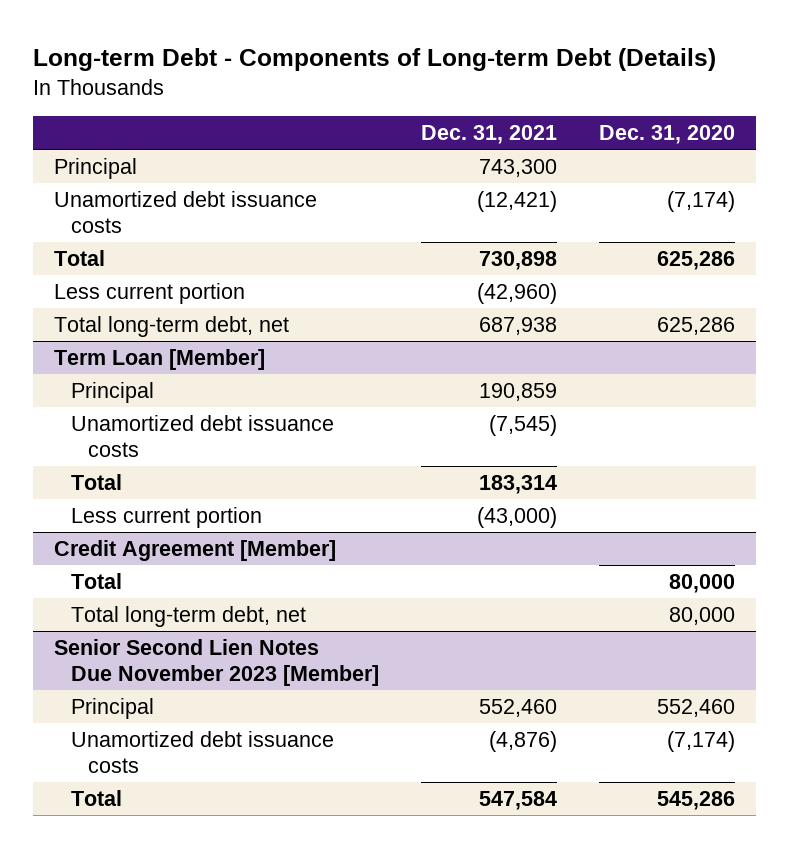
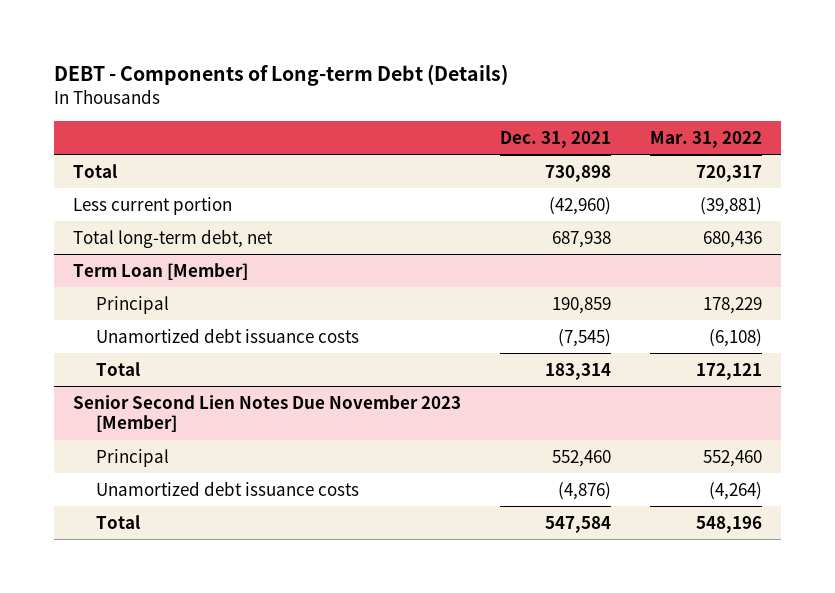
- Long-term Debt - Components of Long-term Debt (Details)
+ DEBT - Components of Long-term Debt (Details)
- | Dec. 31, 2021 | Dec. 31, 2020
+ | Dec. 31, 2021 | Mar. 31, 2022
- Principal | 743,300 |
- Unamortized debt issuance costs | (12,421) | (7,174)
@ Term Loan [Member]
- Less current portion | (43,000) |
- Credit Agreement [Member]
- Total | | 80,000
- Total long-term debt, net | | 80,000

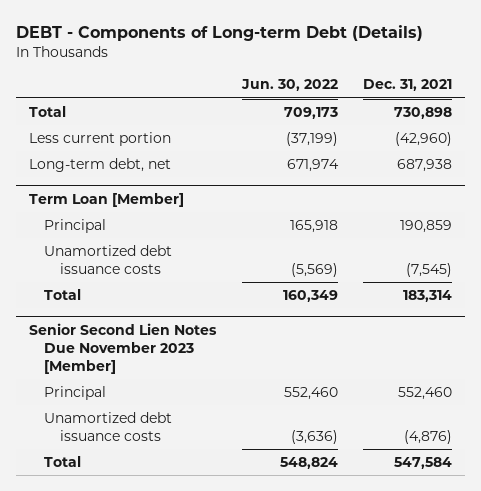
- | Dec. 31, 2021 | Mar. 31, 2022
+ | Jun. 30, 2022 | Dec. 31, 2021
- Total long-term debt, net | 687,938 | 680,436
+ Long-term debt, net | 671,974 | 687,938

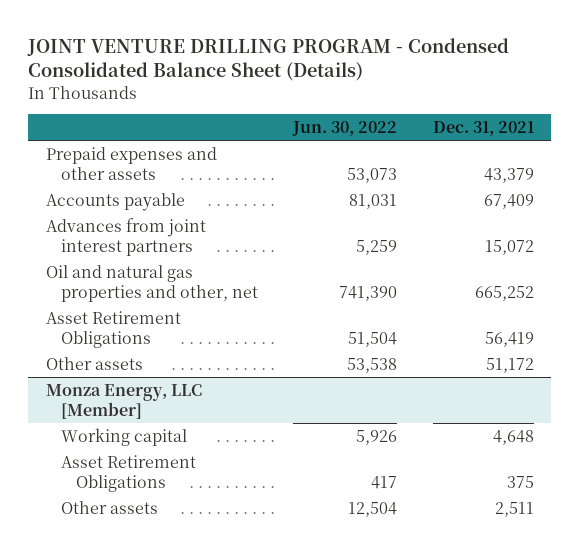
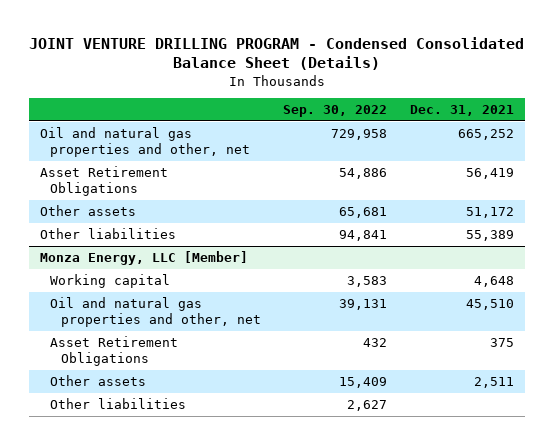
- | Jun. 30, 2022 | Dec. 31, 2021
+ | Sep. 30, 2022 | Dec. 31, 2021
- Prepaid expenses and other assets | 53,073 | 43,379
- Accounts payable | 81,031 | 67,409
- Advances from joint interest partners | 5,259 | 15,072
+ Other liabilities | 94,841 | 55,389
@ Monza Energy, LLC [Member]
+ Oil and natural gas properties and other, net | 39,131 | 45,510
+ Other liabilities | 2,627 |

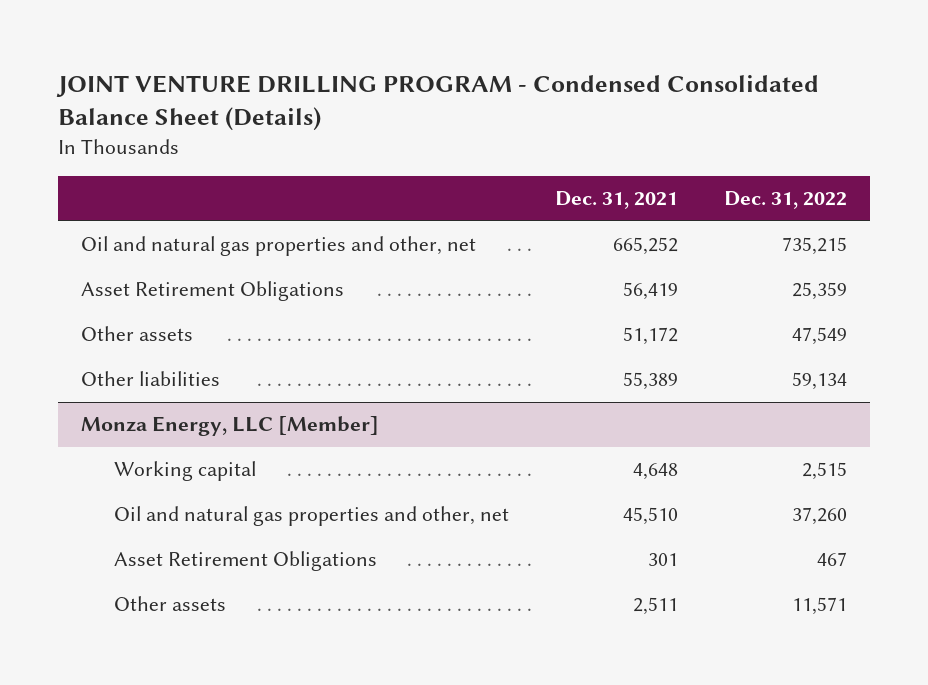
- | Sep. 30, 2022 | Dec. 31, 2021
+ | Dec. 31, 2021 | Dec. 31, 2022
@ Monza Energy, LLC [Member]
- Asset Retirement Obligations | 432 | 375
+ Asset Retirement Obligations | 301 | 467
- Other liabilities | 2,627 |

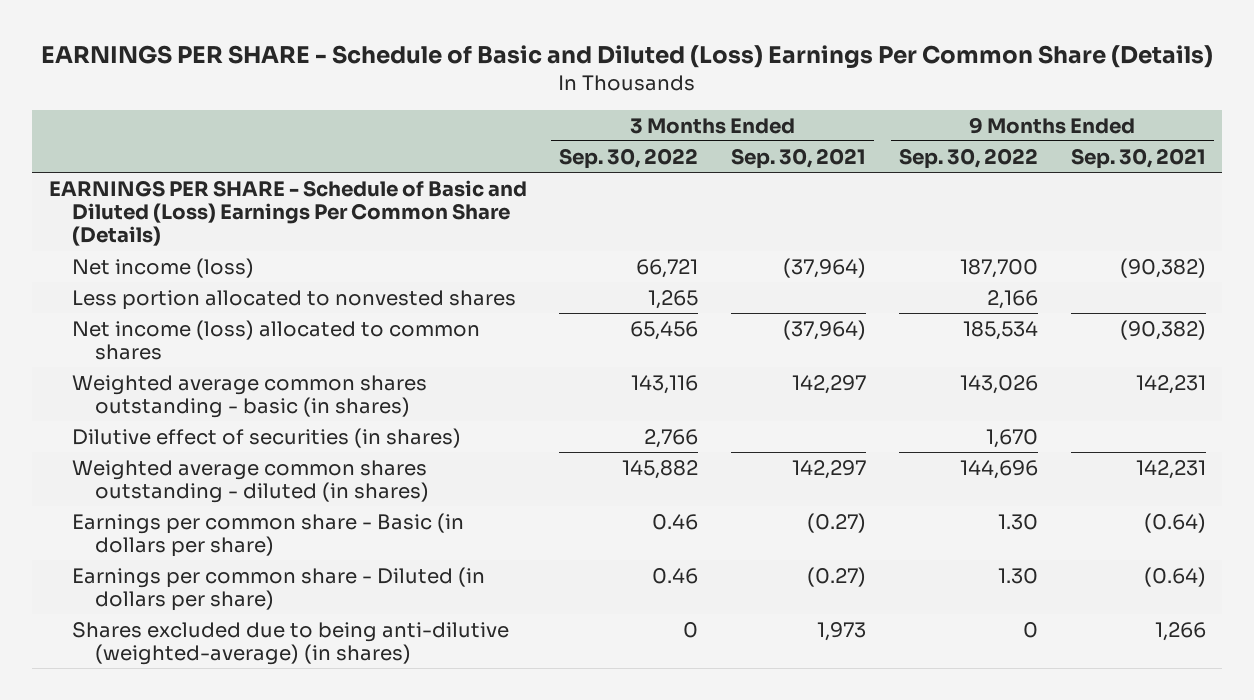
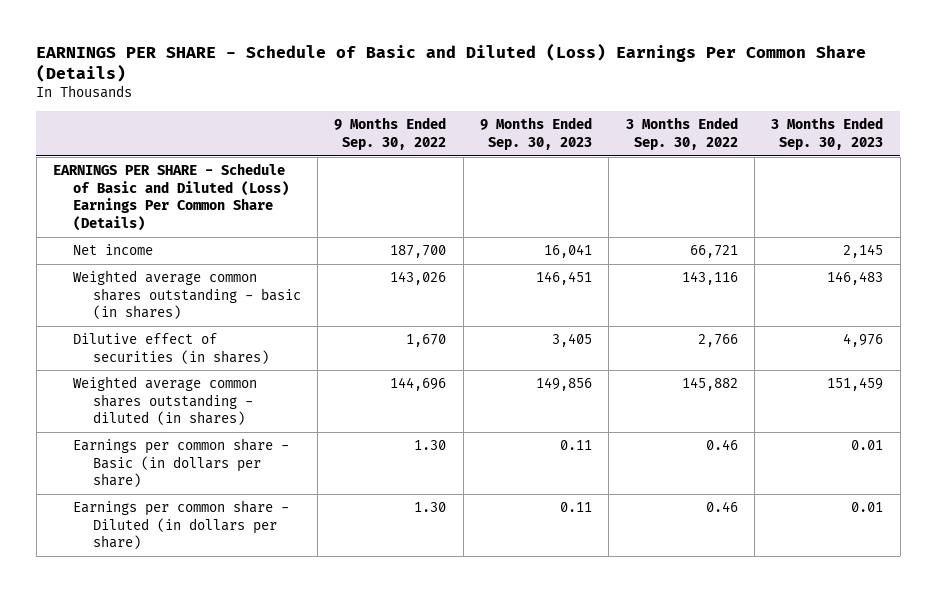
- | 3 Months Ended Sep. 30, 2022 | 3 Months Ended Sep. 30, 2021 | 9 Months Ended Sep. 30, 2022 | 9 Months Ended Sep. 30, 2021
+ | 9 Months Ended Sep. 30, 2022 | 9 Months Ended Sep. 30, 2023 | 3 Months Ended Sep. 30, 2022 | 3 Months Ended Sep. 30, 2023
- Net income (loss) | 66,721 | (37,964) | 187,700 | (90,382)
- Less portion allocated to nonvested shares | 1,265 | | 2,166 |
- Net income (loss) allocated to common shares | 65,456 | (37,964) | 185,534 | (90,382)
+ Net income | 187,700 | 16,041 | 66,721 | 2,145
- Shares excluded due to being anti-dilutive (weighted-average) (in shares) | 0 | 1,973 | 0 | 1,266

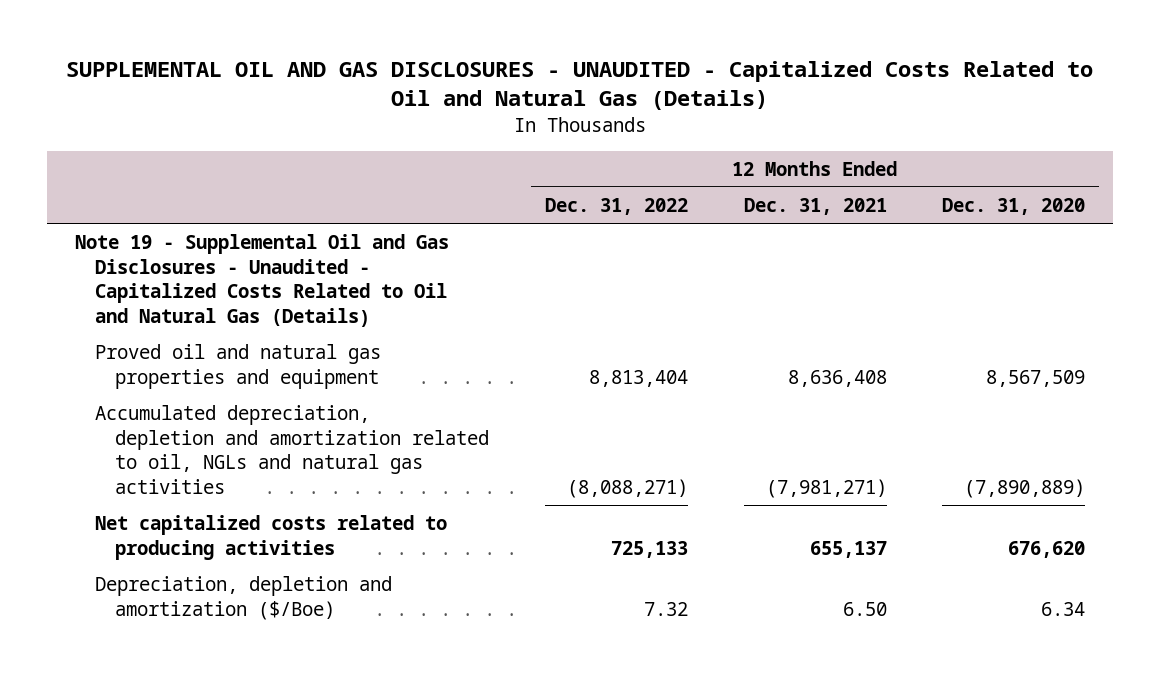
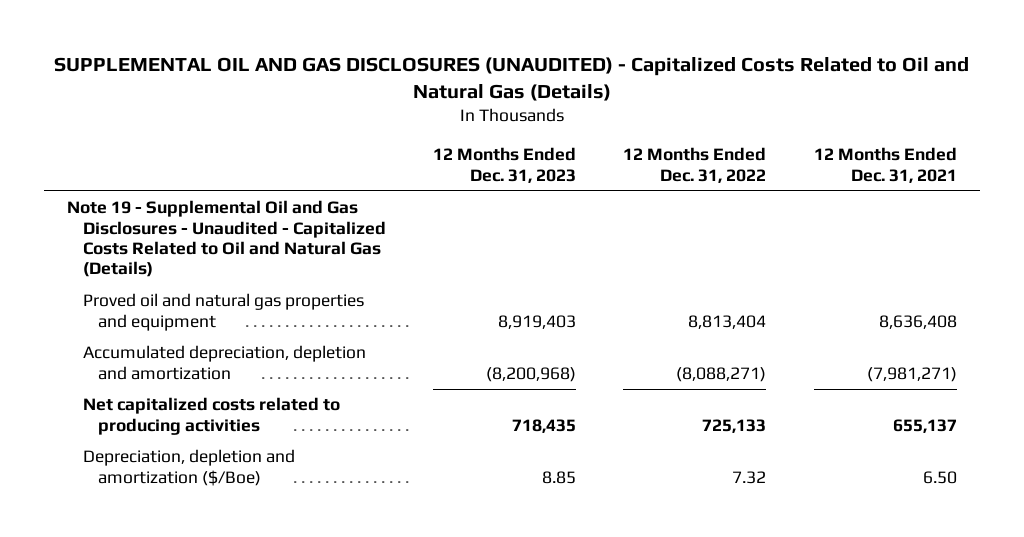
- SUPPLEMENTAL OIL AND GAS DISCLOSURES - UNAUDITED - Capitalized Costs Related to Oil and Natural Gas (Details)
+ SUPPLEMENTAL OIL AND GAS DISCLOSURES (UNAUDITED) - Capitalized Costs Related to Oil and Natural Gas (Details)
- | 12 Months Ended Dec. 31, 2022 | 12 Months Ended Dec. 31, 2021 | 12 Months Ended Dec. 31, 2020
+ | 12 Months Ended Dec. 31, 2023 | 12 Months Ended Dec. 31, 2022 | 12 Months Ended Dec. 31, 2021
- Accumulated depreciation, depletion and amortization related to oil, NGLs and natural gas activities | (8,088,271) | (7,981,271) | (7,890,889)
+ Accumulated depreciation, depletion and amortization | (8,200,968) | (8,088,271) | (7,981,271)

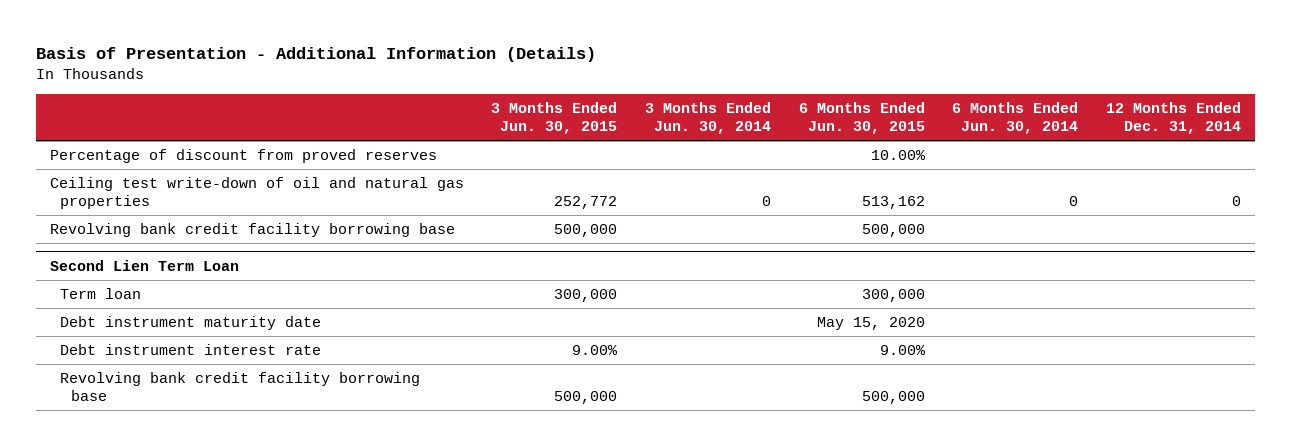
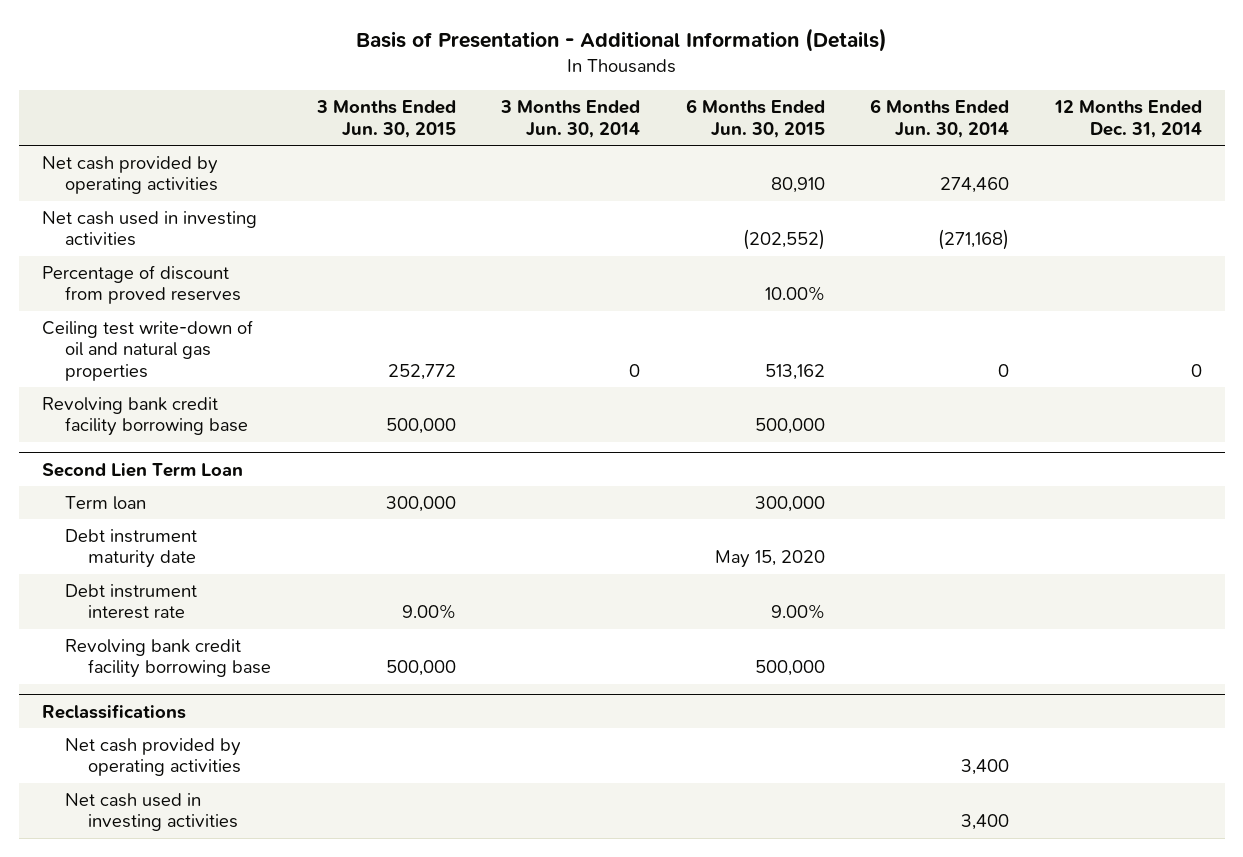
+ Net cash provided by operating activities | | | 80,910 | 274,460 |
+ Net cash used in investing activities | | | (202,552) | (271,168) |
+ Reclassifications
+ Net cash provided by operating activities | | | | 3,400 |
+ Net cash used in investing activities | | | | 3,400 |

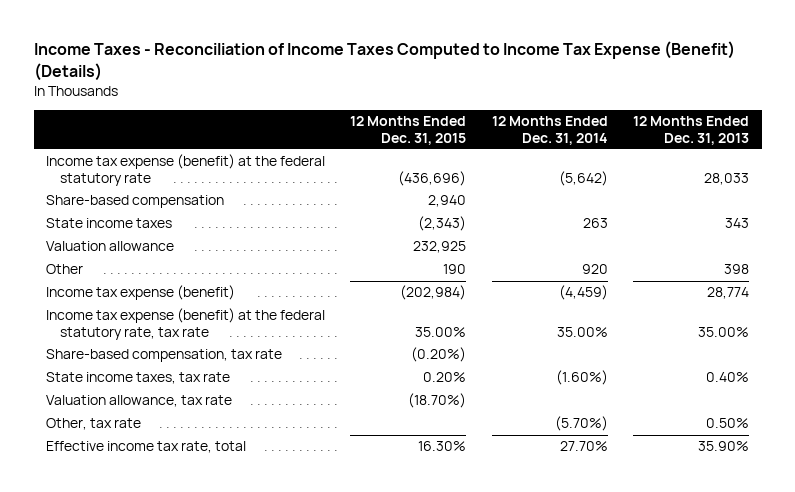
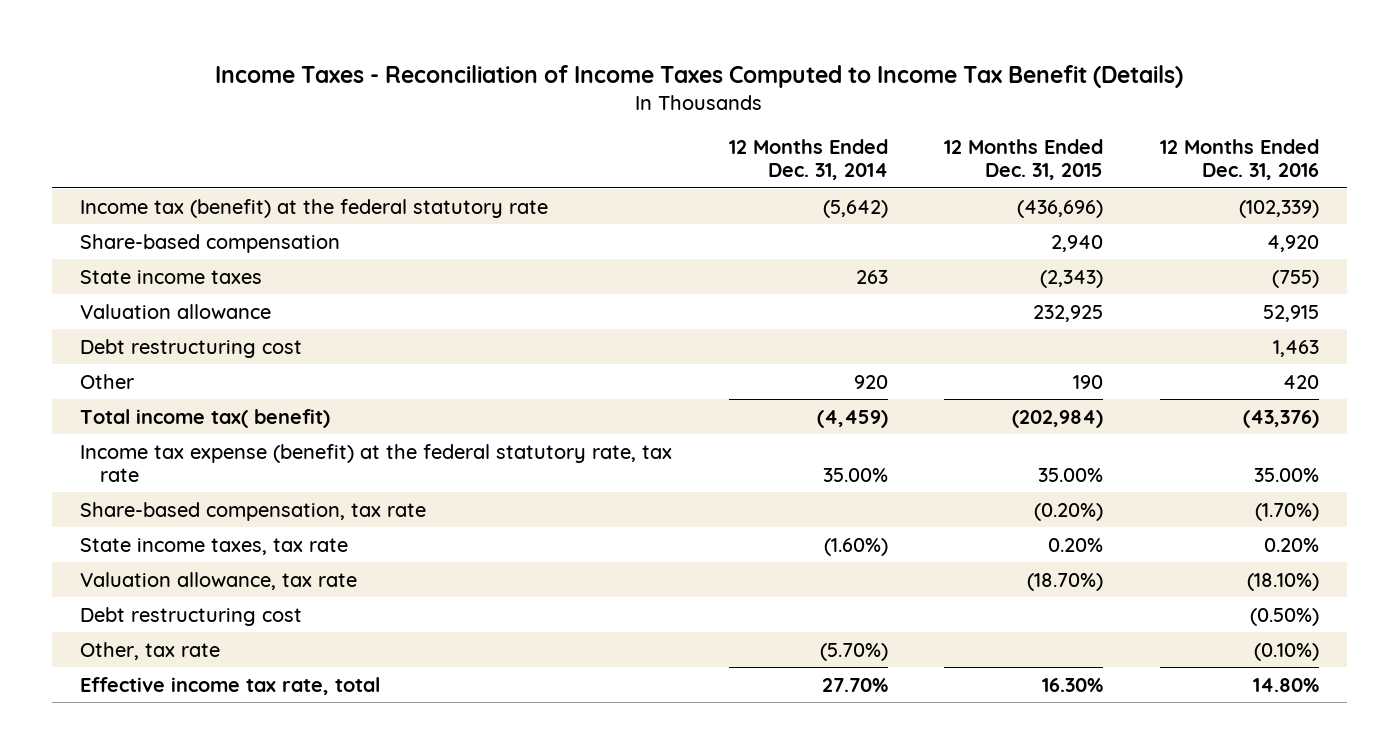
- Income Taxes - Reconciliation of Income Taxes Computed to Income Tax Expense (Benefit) (Details)
+ Income Taxes - Reconciliation of Income Taxes Computed to Income Tax Benefit (Details)
- | 12 Months Ended Dec. 31, 2015 | 12 Months Ended Dec. 31, 2014 | 12 Months Ended Dec. 31, 2013
+ | 12 Months Ended Dec. 31, 2014 | 12 Months Ended Dec. 31, 2015 | 12 Months Ended Dec. 31, 2016
- Income tax expense (benefit) at the federal statutory rate | (436,696) | (5,642) | 28,033
+ Income tax (benefit) at the federal statutory rate | (5,642) | (436,696) | (102,339)
+ Debt restructuring cost | | | 1,463
- Income tax expense (benefit) | (202,984) | (4,459) | 28,774
+ Total income tax( benefit) | (4,459) | (202,984) | (43,376)
+ Debt restructuring cost | | | (0.50%)

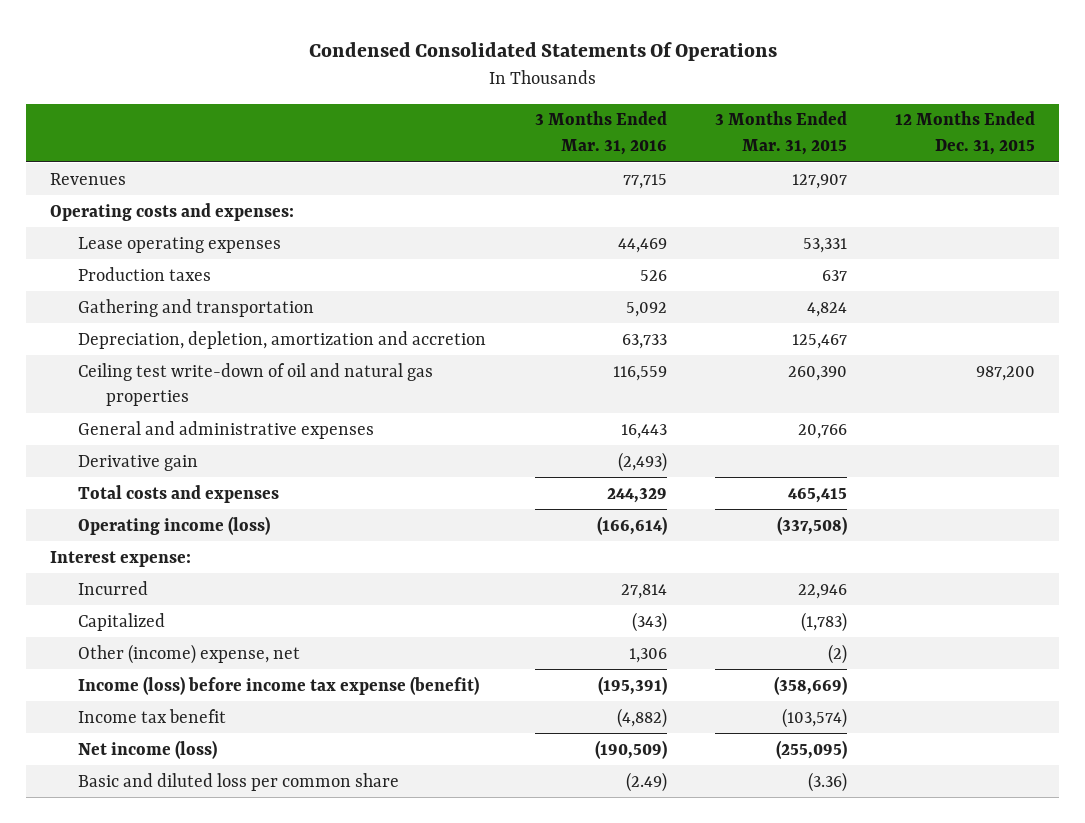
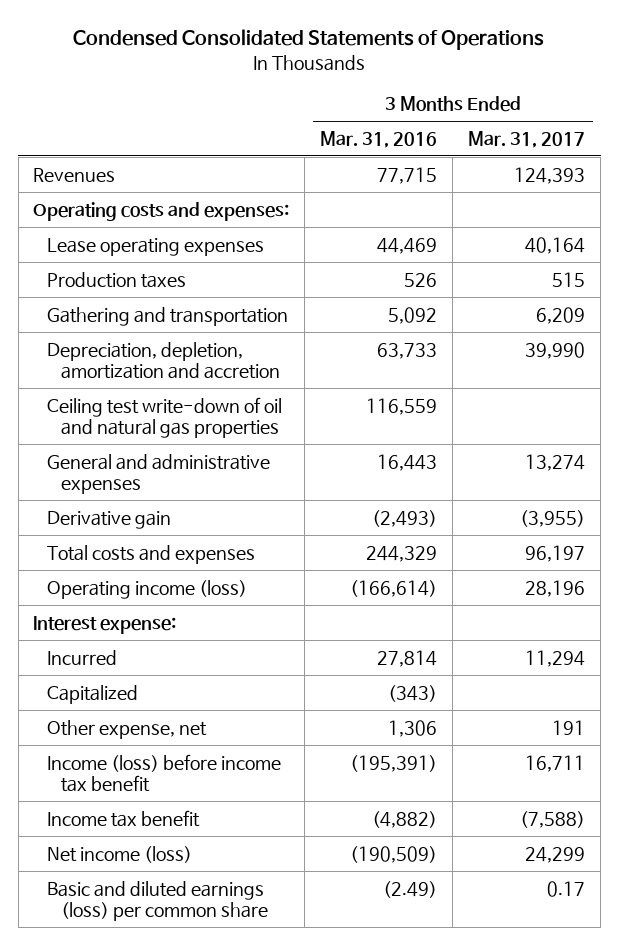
- Condensed Consolidated Statements Of Operations
+ Condensed Consolidated Statements of Operations
- | 3 Months Ended Mar. 31, 2016 | 3 Months Ended Mar. 31, 2015 | 12 Months Ended Dec. 31, 2015
+ | 3 Months Ended Mar. 31, 2016 | 3 Months Ended Mar. 31, 2017
- Other (income) expense, net | 1,306 | (2) |
- Income (loss) before income tax expense (benefit) | (195,391) | (358,669) |
+ Other expense, net | 1,306 | 191
+ Income (loss) before income tax benefit | (195,391) | 16,711
- Basic and diluted loss per common share | (2.49) | (3.36) |
+ Basic and diluted earnings (loss) per common share | (2.49) | 0.17

